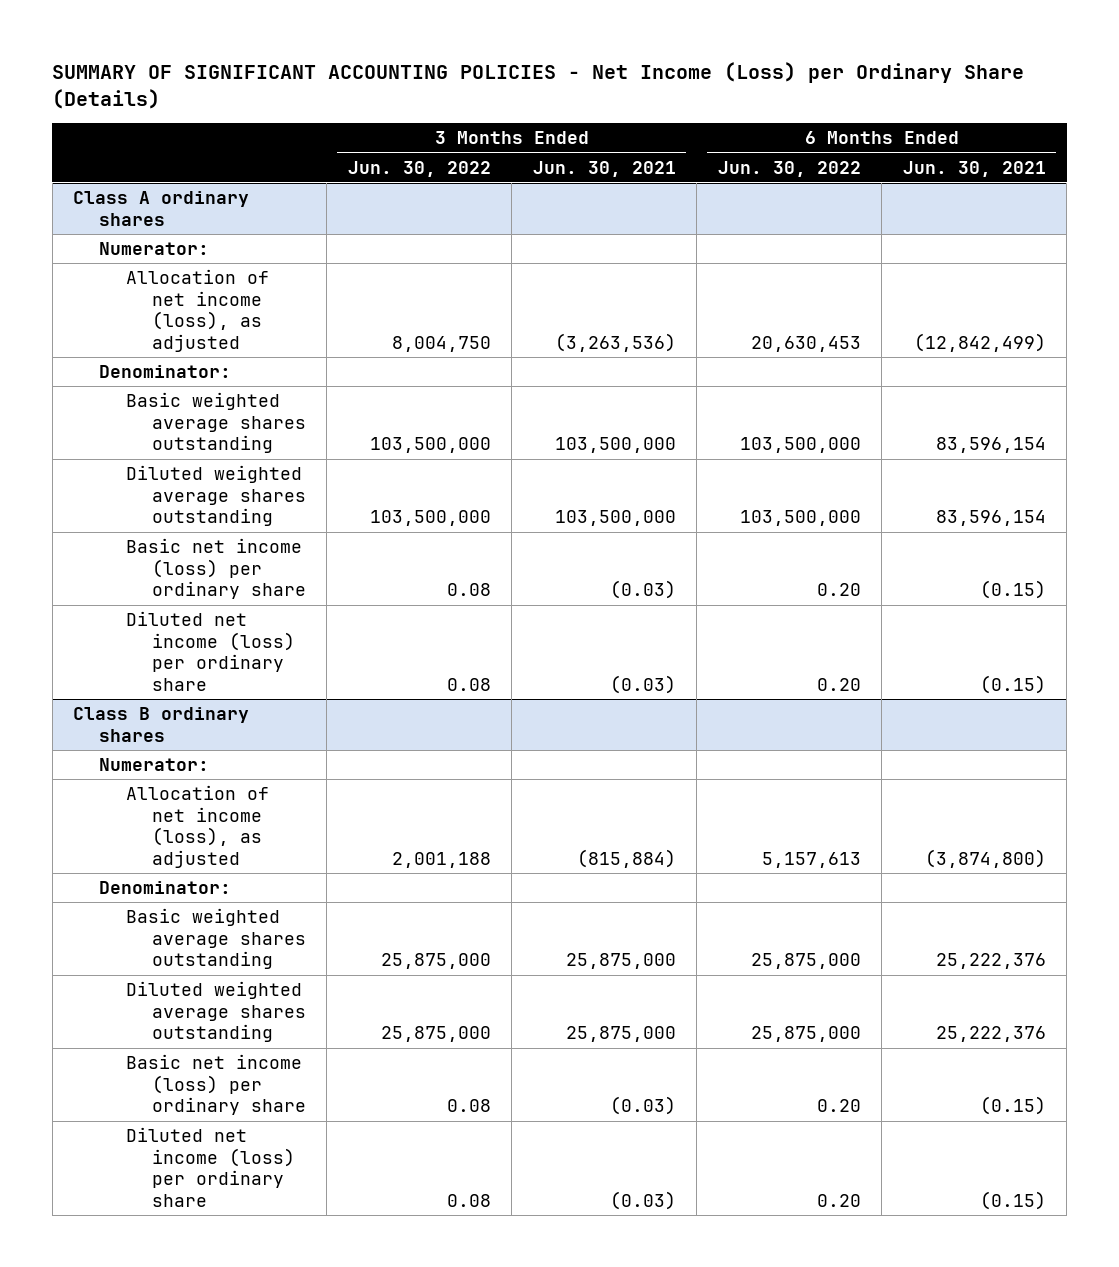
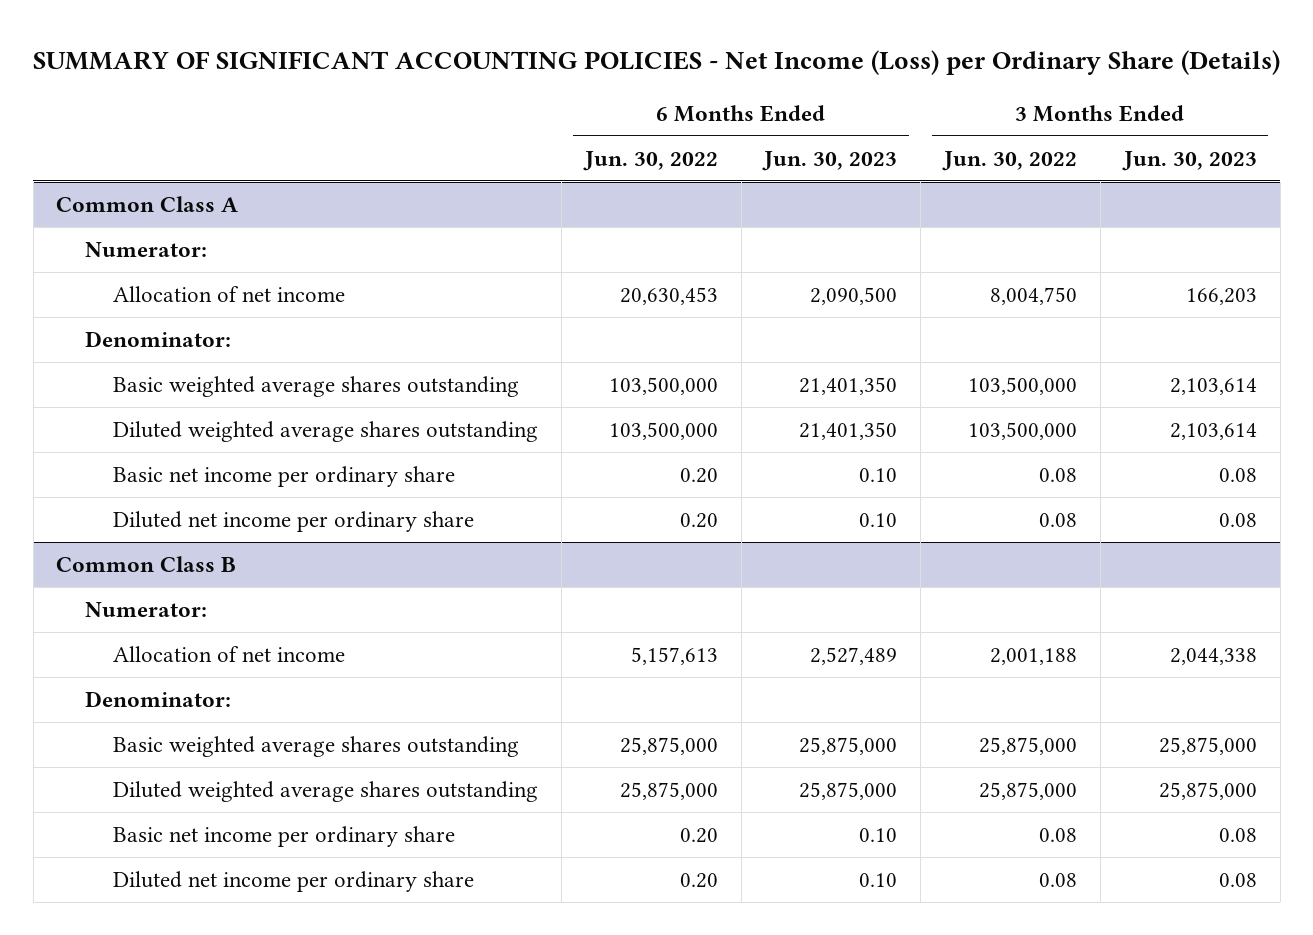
- | 3 Months Ended Jun. 30, 2022 | 3 Months Ended Jun. 30, 2021 | 6 Months Ended Jun. 30, 2022 | 6 Months Ended Jun. 30, 2021
+ | 6 Months Ended Jun. 30, 2022 | 6 Months Ended Jun. 30, 2023 | 3 Months Ended Jun. 30, 2022 | 3 Months Ended Jun. 30, 2023
- Class A ordinary shares
+ Common Class A
- Allocation of net income (loss), as adjusted | 8,004,750 | (3,263,536) | 20,630,453 | (12,842,499)
+ Allocation of net income | 20,630,453 | 2,090,500 | 8,004,750 | 166,203
- Basic net income (loss) per ordinary share | 0.08 | (0.03) | 0.20 | (0.15)
- Diluted net income (loss) per ordinary share | 0.08 | (0.03) | 0.20 | (0.15)
- Class B ordinary shares
+ Basic net income per ordinary share | 0.20 | 0.10 | 0.08 | 0.08
+ Diluted net income per ordinary share | 0.20 | 0.10 | 0.08 | 0.08
+ Common Class B
- Allocation of net income (loss), as adjusted | 2,001,188 | (815,884) | 5,157,613 | (3,874,800)
+ Allocation of net income | 5,157,613 | 2,527,489 | 2,001,188 | 2,044,338
- Basic net income (loss) per ordinary share | 0.08 | (0.03) | 0.20 | (0.15)
- Diluted net income (loss) per ordinary share | 0.08 | (0.03) | 0.20 | (0.15)
+ Basic net income per ordinary share | 0.20 | 0.10 | 0.08 | 0.08
+ Diluted net income per ordinary share | 0.20 | 0.10 | 0.08 | 0.08

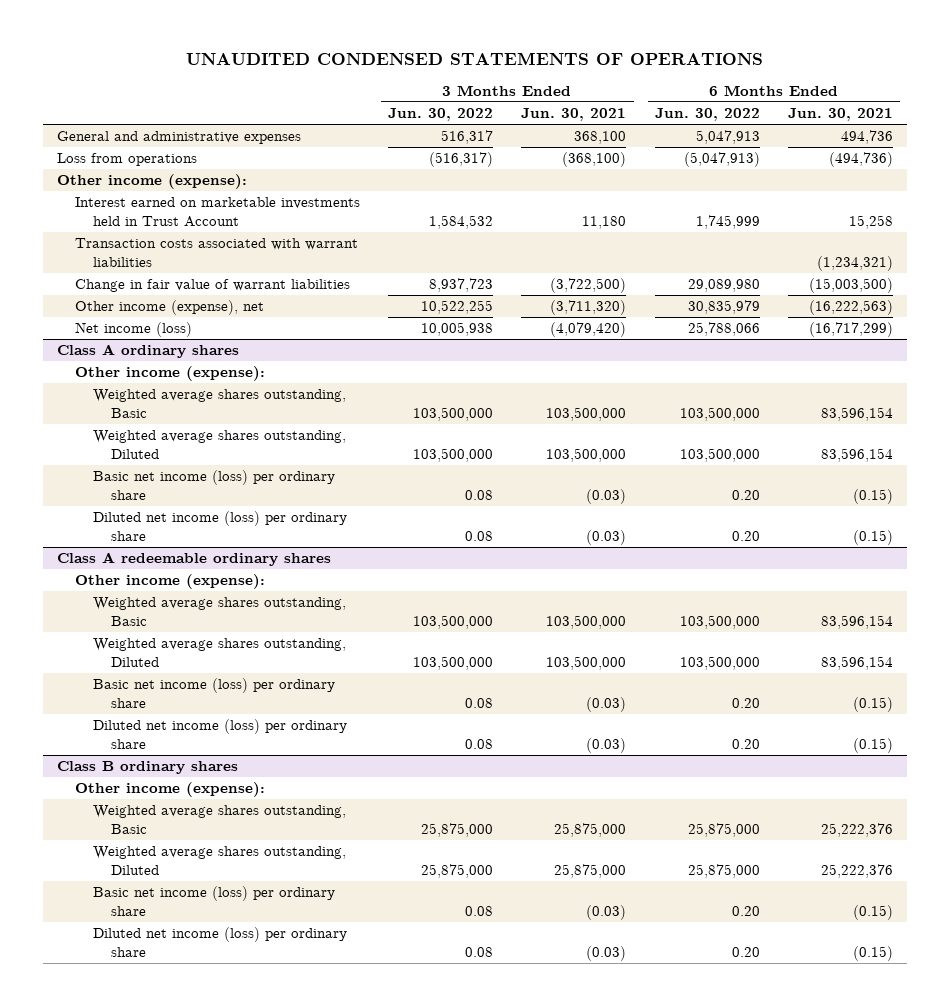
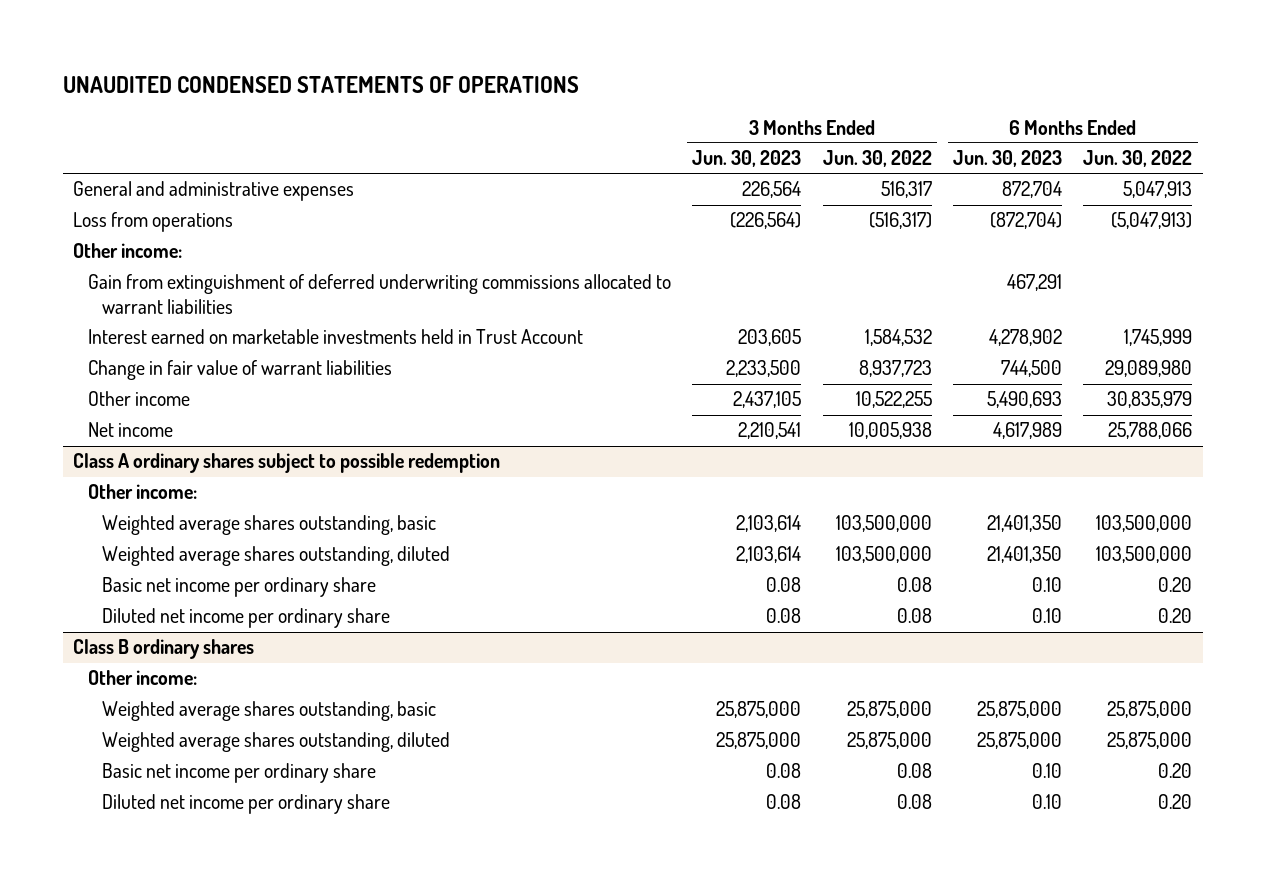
- | 3 Months Ended Jun. 30, 2022 | 3 Months Ended Jun. 30, 2021 | 6 Months Ended Jun. 30, 2022 | 6 Months Ended Jun. 30, 2021
+ | 3 Months Ended Jun. 30, 2023 | 3 Months Ended Jun. 30, 2022 | 6 Months Ended Jun. 30, 2023 | 6 Months Ended Jun. 30, 2022
- Other income (expense):
+ Other income:
+ Gain from extinguishment of deferred underwriting commissions allocated to warrant liabilities | | | 467,291 |
- Transaction costs associated with warrant liabilities | | | | (1,234,321)
- Other income (expense), net | 10,522,255 | (3,711,320) | 30,835,979 | (16,222,563)
- Net income (loss) | 10,005,938 | (4,079,420) | 25,788,066 | (16,717,299)
- Class A ordinary shares
- Other income (expense):
- Weighted average shares outstanding, Basic | 103,500,000 | 103,500,000 | 103,500,000 | 83,596,154
- Weighted average shares outstanding, Diluted | 103,500,000 | 103,500,000 | 103,500,000 | 83,596,154
- Basic net income (loss) per ordinary share | 0.08 | (0.03) | 0.20 | (0.15)
- Diluted net income (loss) per ordinary share | 0.08 | (0.03) | 0.20 | (0.15)
- Class A redeemable ordinary shares
- Other income (expense):
- Weighted average shares outstanding, Basic | 103,500,000 | 103,500,000 | 103,500,000 | 83,596,154
- Weighted average shares outstanding, Diluted | 103,500,000 | 103,500,000 | 103,500,000 | 83,596,154
- Basic net income (loss) per ordinary share | 0.08 | (0.03) | 0.20 | (0.15)
- Diluted net income (loss) per ordinary share | 0.08 | (0.03) | 0.20 | (0.15)
+ Other income | 2,437,105 | 10,522,255 | 5,490,693 | 30,835,979
+ Net income | 2,210,541 | 10,005,938 | 4,617,989 | 25,788,066
+ Class A ordinary shares subject to possible redemption
+ Other income:
+ Weighted average shares outstanding, basic | 2,103,614 | 103,500,000 | 21,401,350 | 103,500,000
+ Weighted average shares outstanding, diluted | 2,103,614 | 103,500,000 | 21,401,350 | 103,500,000
+ Basic net income per ordinary share | 0.08 | 0.08 | 0.10 | 0.20
+ Diluted net income per ordinary share | 0.08 | 0.08 | 0.10 | 0.20
@ Class B ordinary shares
- Other income (expense):
- Weighted average shares outstanding, Basic | 25,875,000 | 25,875,000 | 25,875,000 | 25,222,376
- Weighted average shares outstanding, Diluted | 25,875,000 | 25,875,000 | 25,875,000 | 25,222,376
- Basic net income (loss) per ordinary share | 0.08 | (0.03) | 0.20 | (0.15)
- Diluted net income (loss) per ordinary share | 0.08 | (0.03) | 0.20 | (0.15)
+ Other income:
+ Weighted average shares outstanding, basic | 25,875,000 | 25,875,000 | 25,875,000 | 25,875,000
+ Weighted average shares outstanding, diluted | 25,875,000 | 25,875,000 | 25,875,000 | 25,875,000
+ Basic net income per ordinary share | 0.08 | 0.08 | 0.10 | 0.20
+ Diluted net income per ordinary share | 0.08 | 0.08 | 0.10 | 0.20

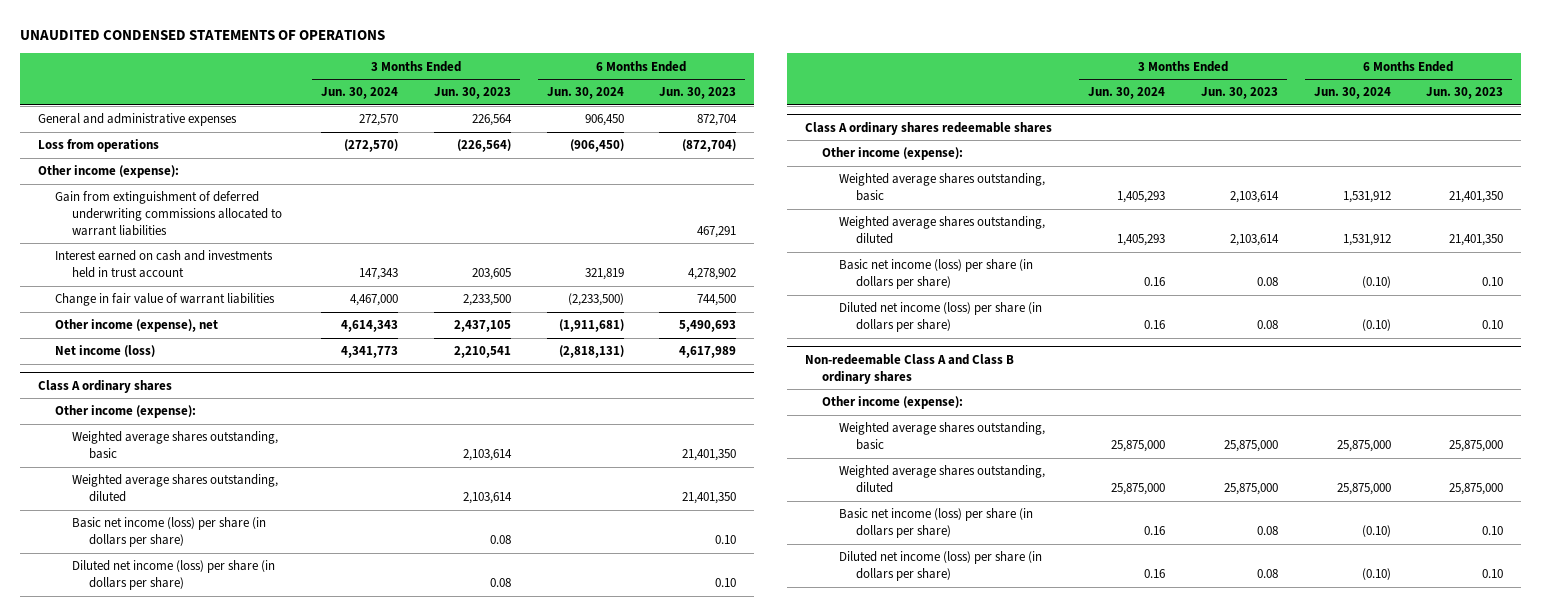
- | 3 Months Ended Jun. 30, 2023 | 3 Months Ended Jun. 30, 2022 | 6 Months Ended Jun. 30, 2023 | 6 Months Ended Jun. 30, 2022
+ | 3 Months Ended Jun. 30, 2024 | 3 Months Ended Jun. 30, 2023 | 6 Months Ended Jun. 30, 2024 | 6 Months Ended Jun. 30, 2023
- Other income:
+ Other income (expense):
- Interest earned on marketable investments held in Trust Account | 203,605 | 1,584,532 | 4,278,902 | 1,745,999
+ Interest earned on cash and investments held in trust account | 147,343 | 203,605 | 321,819 | 4,278,902
- Other income | 2,437,105 | 10,522,255 | 5,490,693 | 30,835,979
- Net income | 2,210,541 | 10,005,938 | 4,617,989 | 25,788,066
- Class A ordinary shares subject to possible redemption
- Other income:
+ Other income (expense), net | 4,614,343 | 2,437,105 | (1,911,681) | 5,490,693
+ Net income (loss) | 4,341,773 | 2,210,541 | (2,818,131) | 4,617,989
+ Class A ordinary shares
+ Other income (expense):
- Basic net income per ordinary share | 0.08 | 0.08 | 0.10 | 0.20
- Diluted net income per ordinary share | 0.08 | 0.08 | 0.10 | 0.20
- Class B ordinary shares
- Other income:
+ Basic net income (loss) per share (in dollars per share) | | 0.08 | | 0.10
+ Diluted net income (loss) per share (in dollars per share) | | 0.08 | | 0.10
+ Class A ordinary shares redeemable shares
+ Other income (expense):
+ Weighted average shares outstanding, basic | 1,405,293 | 2,103,614 | 1,531,912 | 21,401,350
+ Weighted average shares outstanding, diluted | 1,405,293 | 2,103,614 | 1,531,912 | 21,401,350
+ Basic net income (loss) per share (in dollars per share) | 0.16 | 0.08 | (0.10) | 0.10
+ Diluted net income (loss) per share (in dollars per share) | 0.16 | 0.08 | (0.10) | 0.10
+ Non-redeemable Class A and Class B ordinary shares
+ Other income (expense):
- Basic net income per ordinary share | 0.08 | 0.08 | 0.10 | 0.20
- Diluted net income per ordinary share | 0.08 | 0.08 | 0.10 | 0.20
+ Basic net income (loss) per share (in dollars per share) | 0.16 | 0.08 | (0.10) | 0.10
+ Diluted net income (loss) per share (in dollars per share) | 0.16 | 0.08 | (0.10) | 0.10

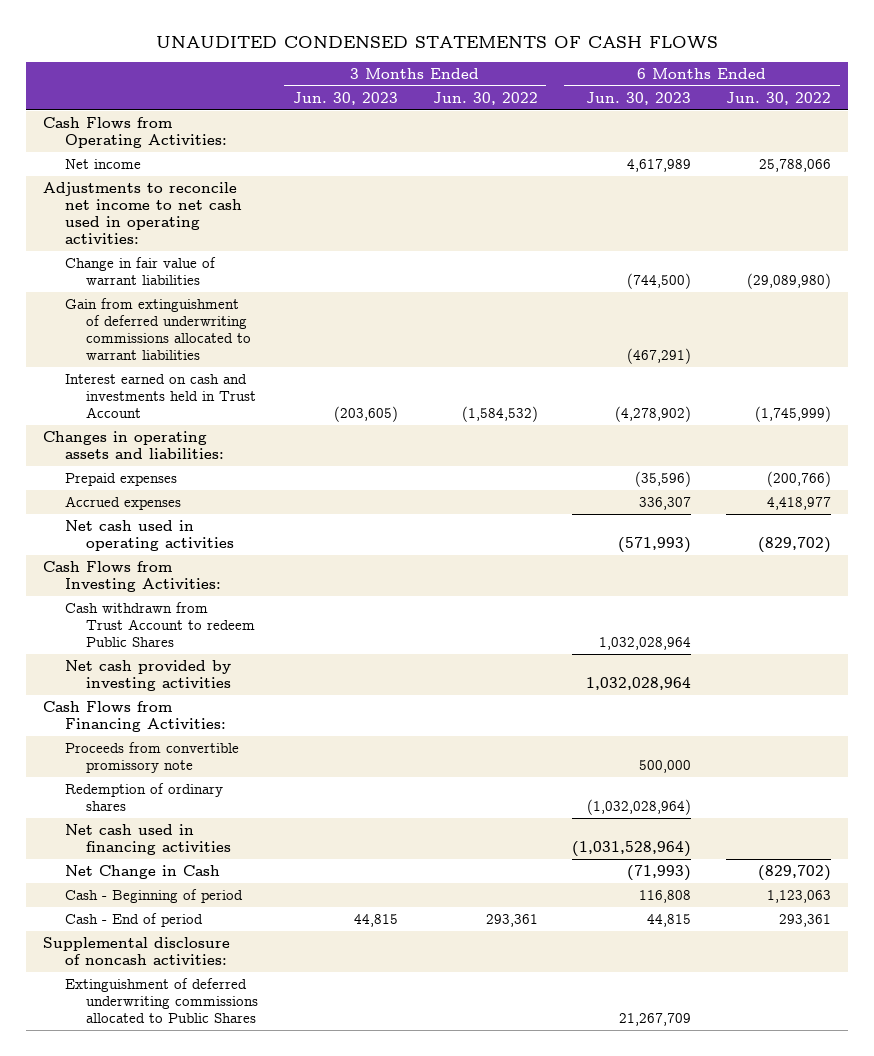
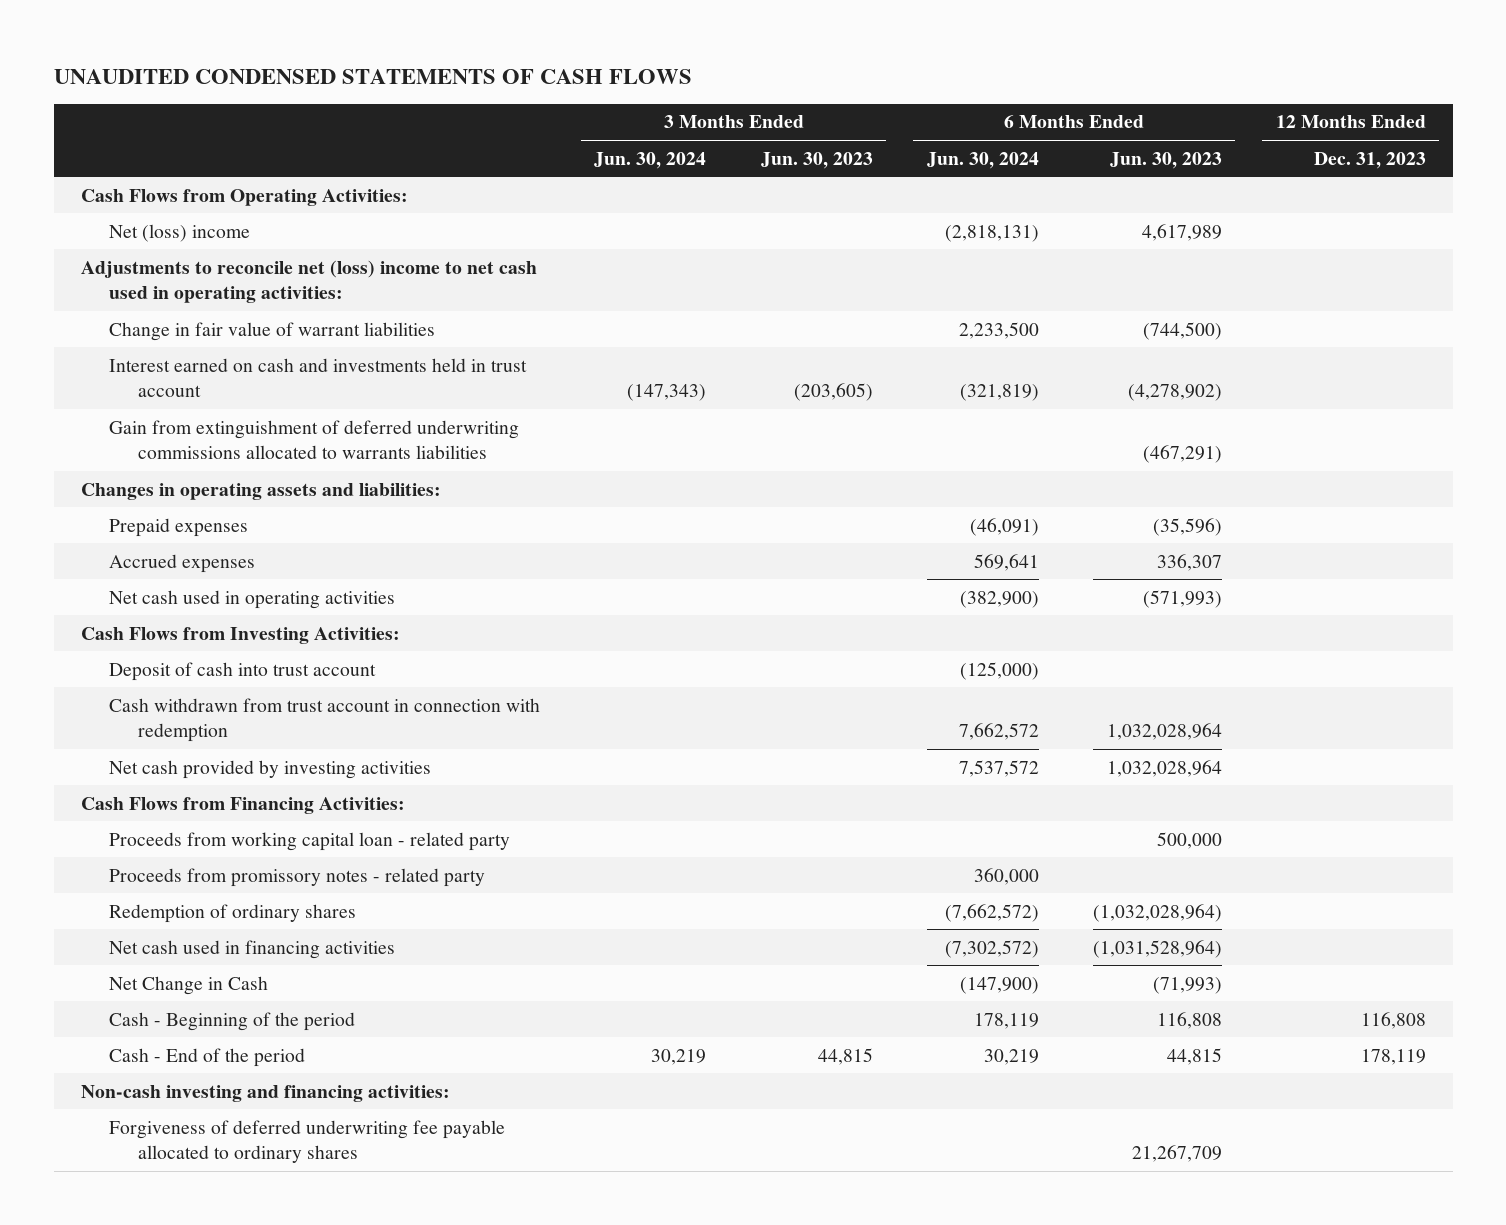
- | 3 Months Ended Jun. 30, 2023 | 3 Months Ended Jun. 30, 2022 | 6 Months Ended Jun. 30, 2023 | 6 Months Ended Jun. 30, 2022
+ | 3 Months Ended Jun. 30, 2024 | 3 Months Ended Jun. 30, 2023 | 6 Months Ended Jun. 30, 2024 | 6 Months Ended Jun. 30, 2023 | 12 Months Ended Dec. 31, 2023
- Net income | | | 4,617,989 | 25,788,066
- Adjustments to reconcile net income to net cash used in operating activities:
+ Net (loss) income | | | (2,818,131) | 4,617,989 |
+ Adjustments to reconcile net (loss) income to net cash used in operating activities:
- Gain from extinguishment of deferred underwriting commissions allocated to warrant liabilities | | | (467,291) |
- Interest earned on cash and investments held in Trust Account | (203,605) | (1,584,532) | (4,278,902) | (1,745,999)
+ Interest earned on cash and investments held in trust account | (147,343) | (203,605) | (321,819) | (4,278,902) |
+ Gain from extinguishment of deferred underwriting commissions allocated to warrants liabilities | | | | (467,291) |
- Cash withdrawn from Trust Account to redeem Public Shares | | | 1,032,028,964 |
+ Deposit of cash into trust account | | | (125,000) | |
+ Cash withdrawn from trust account in connection with redemption | | | 7,662,572 | 1,032,028,964 |
- Proceeds from convertible promissory note | | | 500,000 |
+ Proceeds from working capital loan - related party | | | | 500,000 |
+ Proceeds from promissory notes - related party | | | 360,000 | |
- Cash - Beginning of period | | | 116,808 | 1,123,063
- Cash - End of period | 44,815 | 293,361 | 44,815 | 293,361
- Supplemental disclosure of noncash activities:
- Extinguishment of deferred underwriting commissions allocated to Public Shares | | | 21,267,709 |
+ Cash - Beginning of the period | | | 178,119 | 116,808 | 116,808
+ Cash - End of the period | 30,219 | 44,815 | 30,219 | 44,815 | 178,119
+ Non-cash investing and financing activities:
+ Forgiveness of deferred underwriting fee payable allocated to ordinary shares | | | | 21,267,709 |

